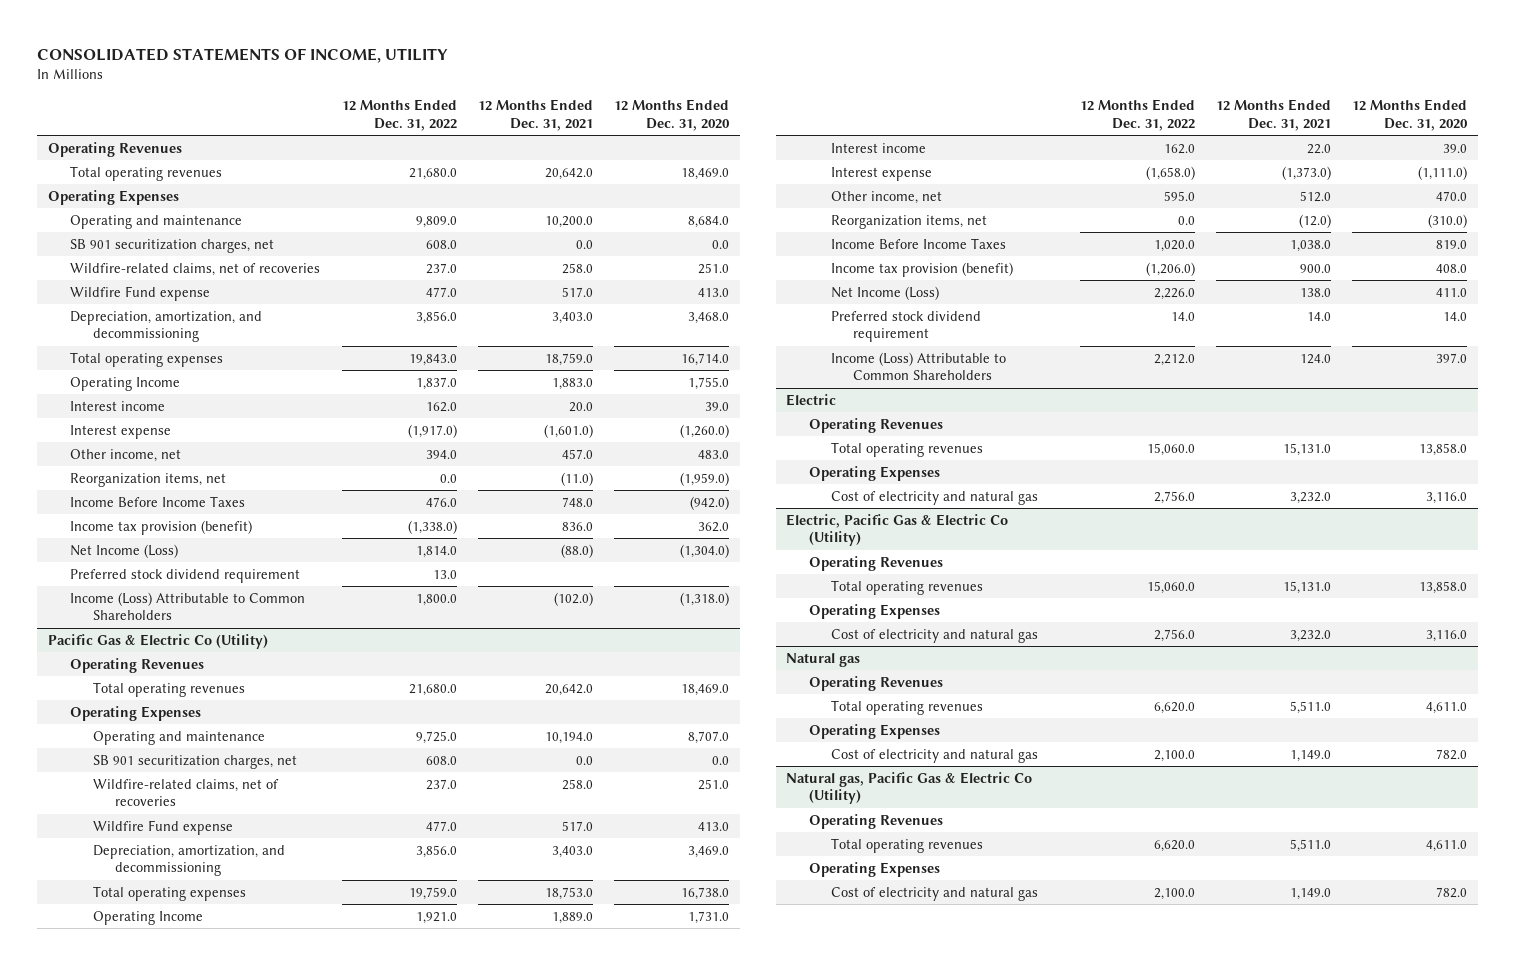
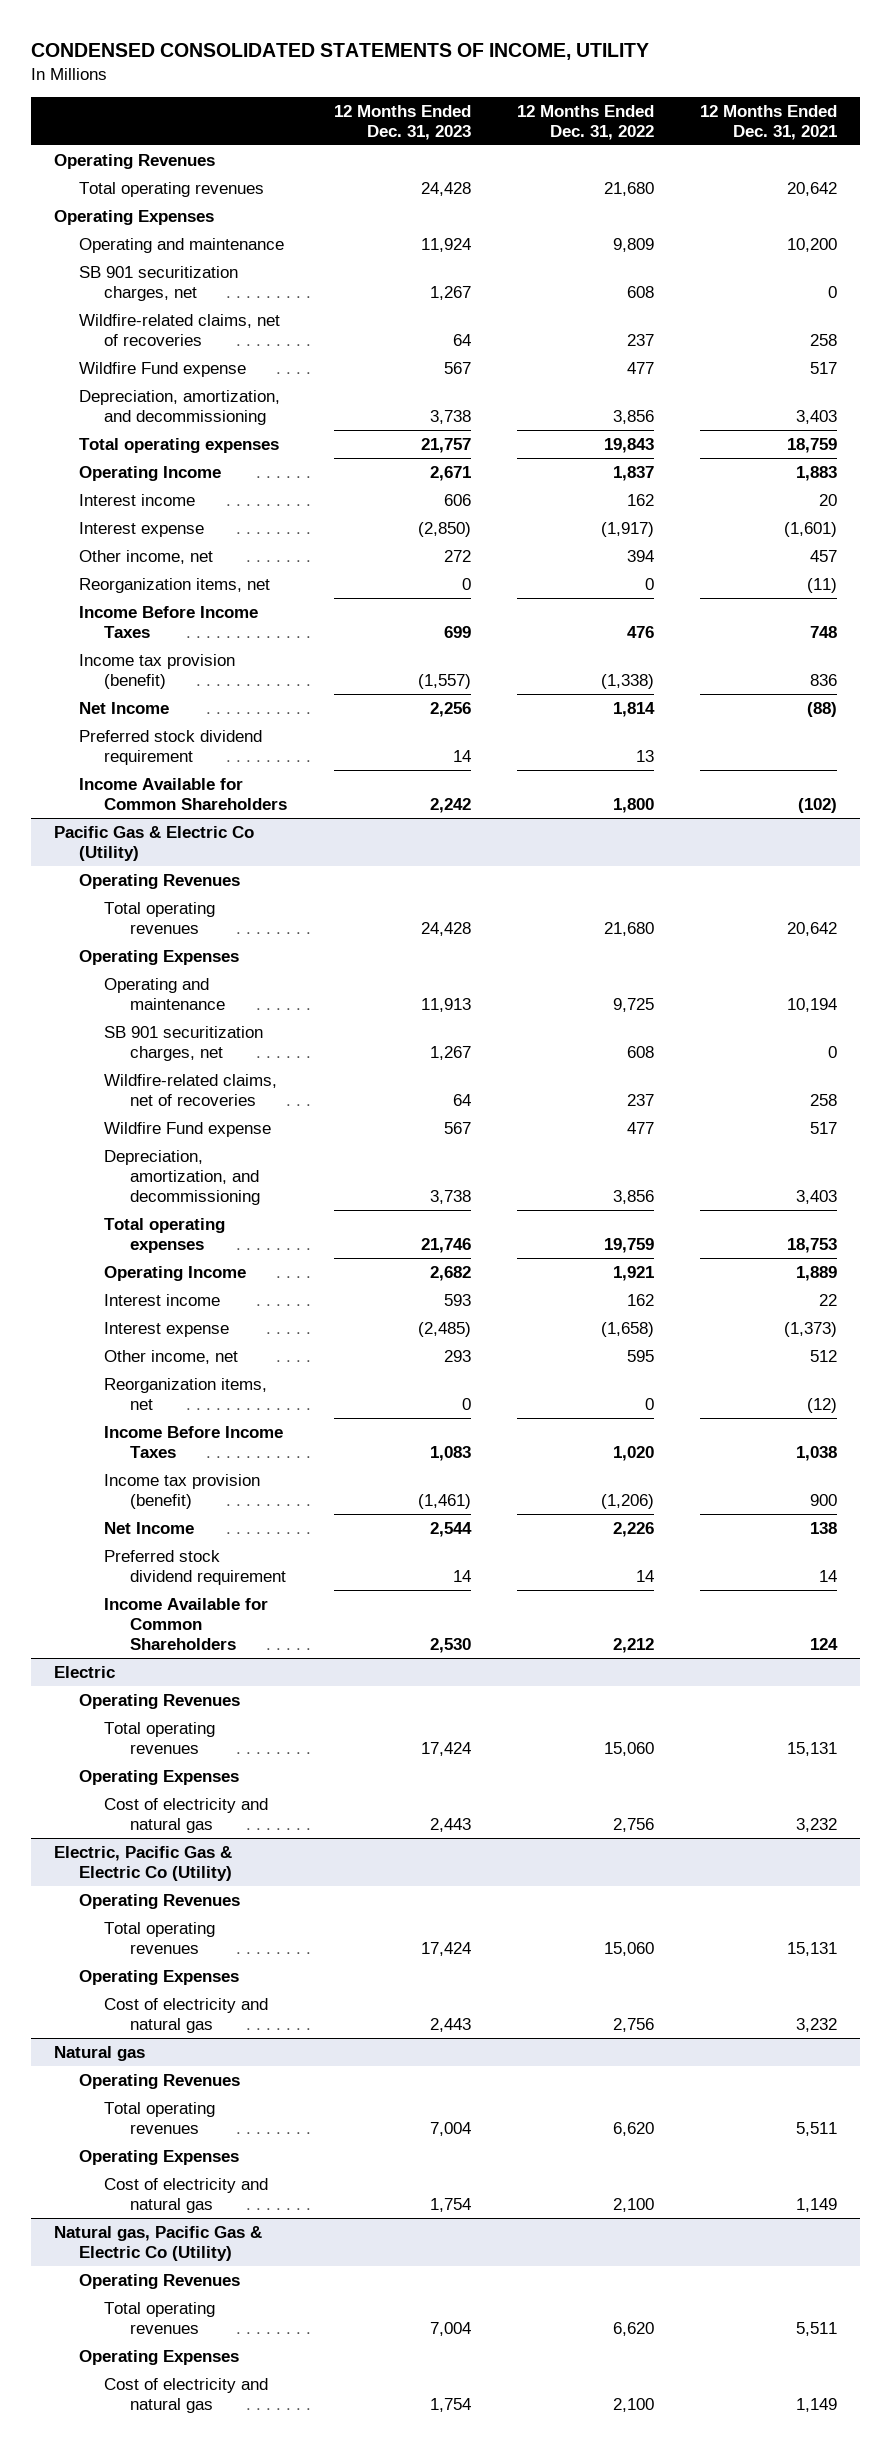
- CONSOLIDATED STATEMENTS OF INCOME, UTILITY
+ CONDENSED CONSOLIDATED STATEMENTS OF INCOME, UTILITY
- | 12 Months Ended Dec. 31, 2022 | 12 Months Ended Dec. 31, 2021 | 12 Months Ended Dec. 31, 2020
+ | 12 Months Ended Dec. 31, 2023 | 12 Months Ended Dec. 31, 2022 | 12 Months Ended Dec. 31, 2021
- Total operating revenues | 21,680.0 | 20,642.0 | 18,469.0
+ Total operating revenues | 24,428 | 21,680 | 20,642
- Operating and maintenance | 9,809.0 | 10,200.0 | 8,684.0
- SB 901 securitization charges, net | 608.0 | 0.0 | 0.0
- Wildfire-related claims, net of recoveries | 237.0 | 258.0 | 251.0
- Wildfire Fund expense | 477.0 | 517.0 | 413.0
- Depreciation, amortization, and decommissioning | 3,856.0 | 3,403.0 | 3,468.0
- Total operating expenses | 19,843.0 | 18,759.0 | 16,714.0
- Operating Income | 1,837.0 | 1,883.0 | 1,755.0
- Interest income | 162.0 | 20.0 | 39.0
- Interest expense | (1,917.0) | (1,601.0) | (1,260.0)
- Other income, net | 394.0 | 457.0 | 483.0
- Reorganization items, net | 0.0 | (11.0) | (1,959.0)
- Income Before Income Taxes | 476.0 | 748.0 | (942.0)
- Income tax provision (benefit) | (1,338.0) | 836.0 | 362.0
- Net Income (Loss) | 1,814.0 | (88.0) | (1,304.0)
- Preferred stock dividend requirement | 13.0 | |
- Income (Loss) Attributable to Common Shareholders | 1,800.0 | (102.0) | (1,318.0)
+ Operating and maintenance | 11,924 | 9,809 | 10,200
+ SB 901 securitization charges, net | 1,267 | 608 | 0
+ Wildfire-related claims, net of recoveries | 64 | 237 | 258
+ Wildfire Fund expense | 567 | 477 | 517
+ Depreciation, amortization, and decommissioning | 3,738 | 3,856 | 3,403
+ Total operating expenses | 21,757 | 19,843 | 18,759
+ Operating Income | 2,671 | 1,837 | 1,883
+ Interest income | 606 | 162 | 20
+ Interest expense | (2,850) | (1,917) | (1,601)
+ Other income, net | 272 | 394 | 457
+ Reorganization items, net | 0 | 0 | (11)
+ Income Before Income Taxes | 699 | 476 | 748
+ Income tax provision (benefit) | (1,557) | (1,338) | 836
+ Net Income | 2,256 | 1,814 | (88)
+ Preferred stock dividend requirement | 14 | 13 |
+ Income Available for Common Shareholders | 2,242 | 1,800 | (102)
@ Pacific Gas & Electric Co (Utility)
- Total operating revenues | 21,680.0 | 20,642.0 | 18,469.0
+ Total operating revenues | 24,428 | 21,680 | 20,642
- Operating and maintenance | 9,725.0 | 10,194.0 | 8,707.0
- SB 901 securitization charges, net | 608.0 | 0.0 | 0.0
- Wildfire-related claims, net of recoveries | 237.0 | 258.0 | 251.0
- Wildfire Fund expense | 477.0 | 517.0 | 413.0
- Depreciation, amortization, and decommissioning | 3,856.0 | 3,403.0 | 3,469.0
- Total operating expenses | 19,759.0 | 18,753.0 | 16,738.0
- Operating Income | 1,921.0 | 1,889.0 | 1,731.0
- Interest income | 162.0 | 22.0 | 39.0
- Interest expense | (1,658.0) | (1,373.0) | (1,111.0)
- Other income, net | 595.0 | 512.0 | 470.0
- Reorganization items, net | 0.0 | (12.0) | (310.0)
- Income Before Income Taxes | 1,020.0 | 1,038.0 | 819.0
- Income tax provision (benefit) | (1,206.0) | 900.0 | 408.0
- Net Income (Loss) | 2,226.0 | 138.0 | 411.0
- Preferred stock dividend requirement | 14.0 | 14.0 | 14.0
- Income (Loss) Attributable to Common Shareholders | 2,212.0 | 124.0 | 397.0
+ Operating and maintenance | 11,913 | 9,725 | 10,194
+ SB 901 securitization charges, net | 1,267 | 608 | 0
+ Wildfire-related claims, net of recoveries | 64 | 237 | 258
+ Wildfire Fund expense | 567 | 477 | 517
+ Depreciation, amortization, and decommissioning | 3,738 | 3,856 | 3,403
+ Total operating expenses | 21,746 | 19,759 | 18,753
+ Operating Income | 2,682 | 1,921 | 1,889
+ Interest income | 593 | 162 | 22
+ Interest expense | (2,485) | (1,658) | (1,373)
+ Other income, net | 293 | 595 | 512
+ Reorganization items, net | 0 | 0 | (12)
+ Income Before Income Taxes | 1,083 | 1,020 | 1,038
+ Income tax provision (benefit) | (1,461) | (1,206) | 900
+ Net Income | 2,544 | 2,226 | 138
+ Preferred stock dividend requirement | 14 | 14 | 14
+ Income Available for Common Shareholders | 2,530 | 2,212 | 124
@ Electric
- Total operating revenues | 15,060.0 | 15,131.0 | 13,858.0
+ Total operating revenues | 17,424 | 15,060 | 15,131
- Cost of electricity and natural gas | 2,756.0 | 3,232.0 | 3,116.0
+ Cost of electricity and natural gas | 2,443 | 2,756 | 3,232
@ Electric, Pacific Gas & Electric Co (Utility)
- Total operating revenues | 15,060.0 | 15,131.0 | 13,858.0
+ Total operating revenues | 17,424 | 15,060 | 15,131
- Cost of electricity and natural gas | 2,756.0 | 3,232.0 | 3,116.0
+ Cost of electricity and natural gas | 2,443 | 2,756 | 3,232
@ Natural gas
- Total operating revenues | 6,620.0 | 5,511.0 | 4,611.0
+ Total operating revenues | 7,004 | 6,620 | 5,511
- Cost of electricity and natural gas | 2,100.0 | 1,149.0 | 782.0
+ Cost of electricity and natural gas | 1,754 | 2,100 | 1,149
@ Natural gas, Pacific Gas & Electric Co (Utility)
- Total operating revenues | 6,620.0 | 5,511.0 | 4,611.0
+ Total operating revenues | 7,004 | 6,620 | 5,511
- Cost of electricity and natural gas | 2,100.0 | 1,149.0 | 782.0
+ Cost of electricity and natural gas | 1,754 | 2,100 | 1,149

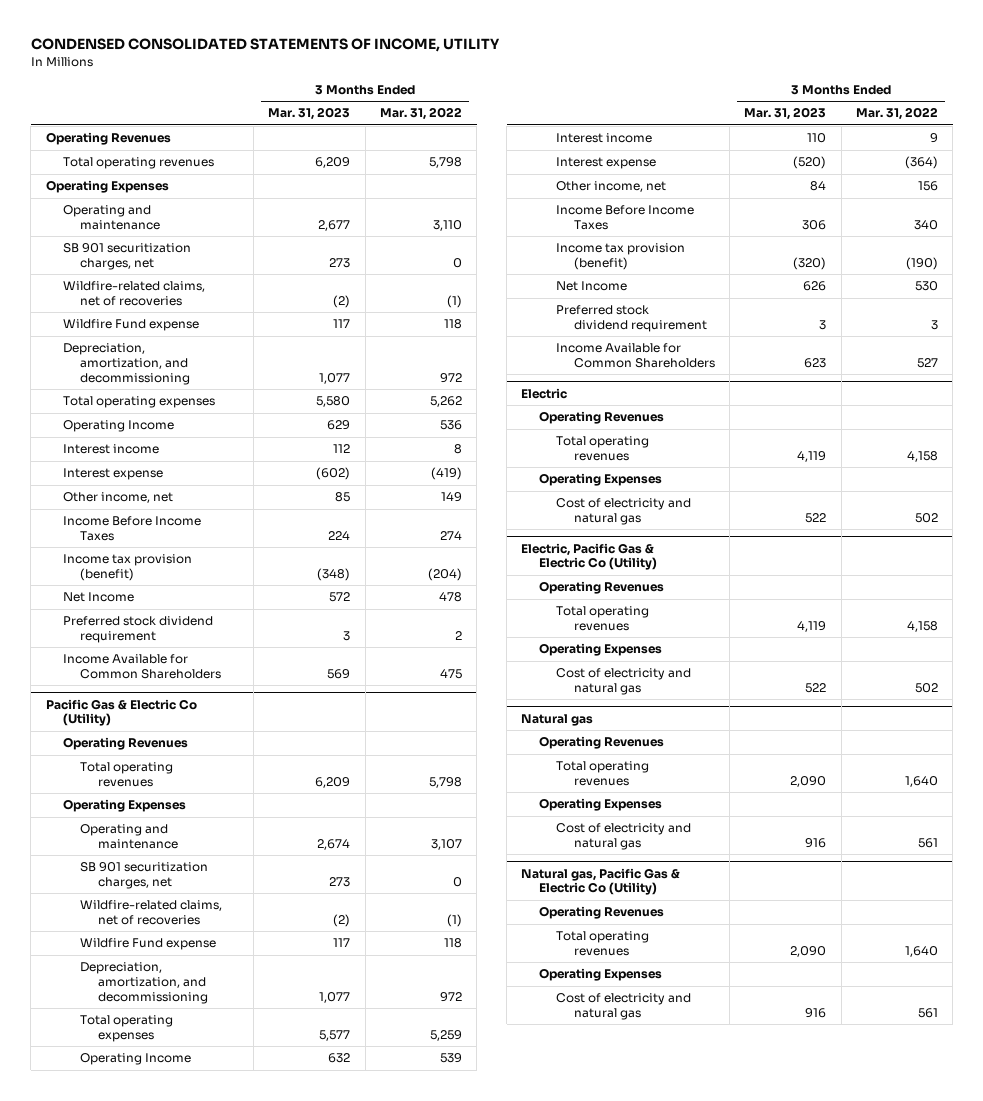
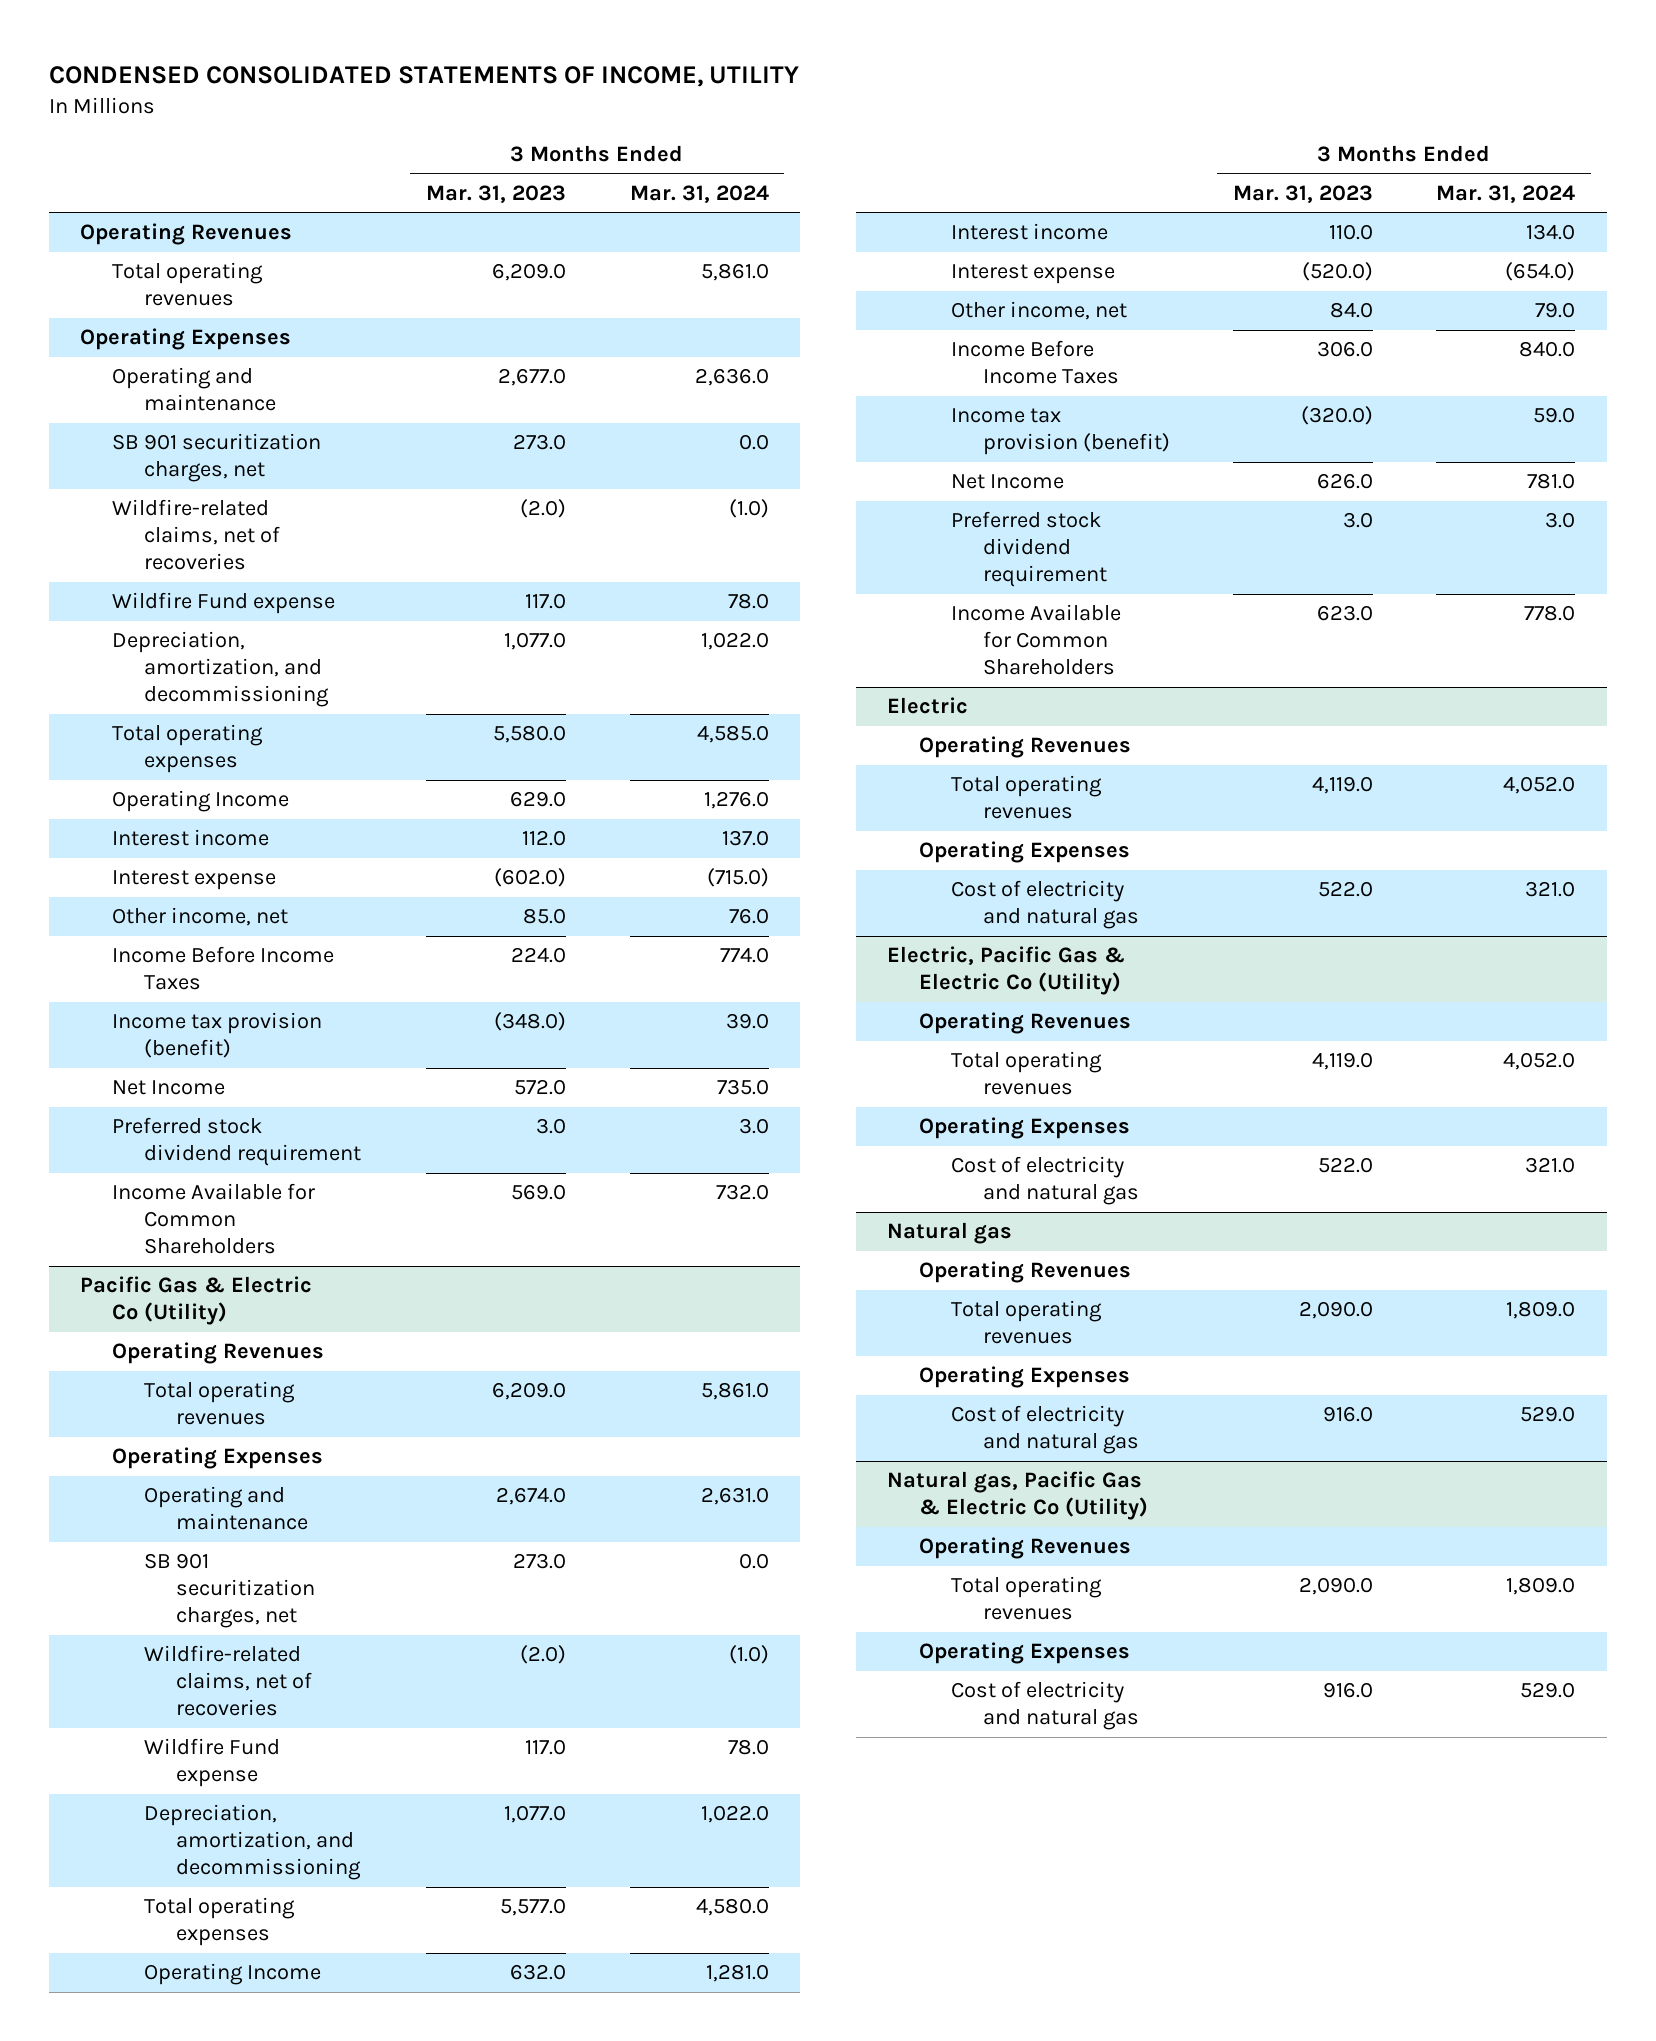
- | 3 Months Ended Mar. 31, 2023 | 3 Months Ended Mar. 31, 2022
+ | 3 Months Ended Mar. 31, 2023 | 3 Months Ended Mar. 31, 2024
- Total operating revenues | 6,209 | 5,798
+ Total operating revenues | 6,209.0 | 5,861.0
- Operating and maintenance | 2,677 | 3,110
- SB 901 securitization charges, net | 273 | 0
- Wildfire-related claims, net of recoveries | (2) | (1)
- Wildfire Fund expense | 117 | 118
- Depreciation, amortization, and decommissioning | 1,077 | 972
- Total operating expenses | 5,580 | 5,262
- Operating Income | 629 | 536
- Interest income | 112 | 8
- Interest expense | (602) | (419)
- Other income, net | 85 | 149
- Income Before Income Taxes | 224 | 274
- Income tax provision (benefit) | (348) | (204)
- Net Income | 572 | 478
- Preferred stock dividend requirement | 3 | 2
- Income Available for Common Shareholders | 569 | 475
+ Operating and maintenance | 2,677.0 | 2,636.0
+ SB 901 securitization charges, net | 273.0 | 0.0
+ Wildfire-related claims, net of recoveries | (2.0) | (1.0)
+ Wildfire Fund expense | 117.0 | 78.0
+ Depreciation, amortization, and decommissioning | 1,077.0 | 1,022.0
+ Total operating expenses | 5,580.0 | 4,585.0
+ Operating Income | 629.0 | 1,276.0
+ Interest income | 112.0 | 137.0
+ Interest expense | (602.0) | (715.0)
+ Other income, net | 85.0 | 76.0
+ Income Before Income Taxes | 224.0 | 774.0
+ Income tax provision (benefit) | (348.0) | 39.0
+ Net Income | 572.0 | 735.0
+ Preferred stock dividend requirement | 3.0 | 3.0
+ Income Available for Common Shareholders | 569.0 | 732.0
@ Pacific Gas & Electric Co (Utility)
- Total operating revenues | 6,209 | 5,798
+ Total operating revenues | 6,209.0 | 5,861.0
- Operating and maintenance | 2,674 | 3,107
- SB 901 securitization charges, net | 273 | 0
- Wildfire-related claims, net of recoveries | (2) | (1)
- Wildfire Fund expense | 117 | 118
- Depreciation, amortization, and decommissioning | 1,077 | 972
- Total operating expenses | 5,577 | 5,259
- Operating Income | 632 | 539
- Interest income | 110 | 9
- Interest expense | (520) | (364)
- Other income, net | 84 | 156
- Income Before Income Taxes | 306 | 340
- Income tax provision (benefit) | (320) | (190)
- Net Income | 626 | 530
- Preferred stock dividend requirement | 3 | 3
- Income Available for Common Shareholders | 623 | 527
+ Operating and maintenance | 2,674.0 | 2,631.0
+ SB 901 securitization charges, net | 273.0 | 0.0
+ Wildfire-related claims, net of recoveries | (2.0) | (1.0)
+ Wildfire Fund expense | 117.0 | 78.0
+ Depreciation, amortization, and decommissioning | 1,077.0 | 1,022.0
+ Total operating expenses | 5,577.0 | 4,580.0
+ Operating Income | 632.0 | 1,281.0
+ Interest income | 110.0 | 134.0
+ Interest expense | (520.0) | (654.0)
+ Other income, net | 84.0 | 79.0
+ Income Before Income Taxes | 306.0 | 840.0
+ Income tax provision (benefit) | (320.0) | 59.0
+ Net Income | 626.0 | 781.0
+ Preferred stock dividend requirement | 3.0 | 3.0
+ Income Available for Common Shareholders | 623.0 | 778.0
@ Electric
- Total operating revenues | 4,119 | 4,158
+ Total operating revenues | 4,119.0 | 4,052.0
- Cost of electricity and natural gas | 522 | 502
+ Cost of electricity and natural gas | 522.0 | 321.0
@ Electric, Pacific Gas & Electric Co (Utility)
- Total operating revenues | 4,119 | 4,158
+ Total operating revenues | 4,119.0 | 4,052.0
- Cost of electricity and natural gas | 522 | 502
+ Cost of electricity and natural gas | 522.0 | 321.0
@ Natural gas
- Total operating revenues | 2,090 | 1,640
+ Total operating revenues | 2,090.0 | 1,809.0
- Cost of electricity and natural gas | 916 | 561
+ Cost of electricity and natural gas | 916.0 | 529.0
@ Natural gas, Pacific Gas & Electric Co (Utility)
- Total operating revenues | 2,090 | 1,640
+ Total operating revenues | 2,090.0 | 1,809.0
- Cost of electricity and natural gas | 916 | 561
+ Cost of electricity and natural gas | 916.0 | 529.0

